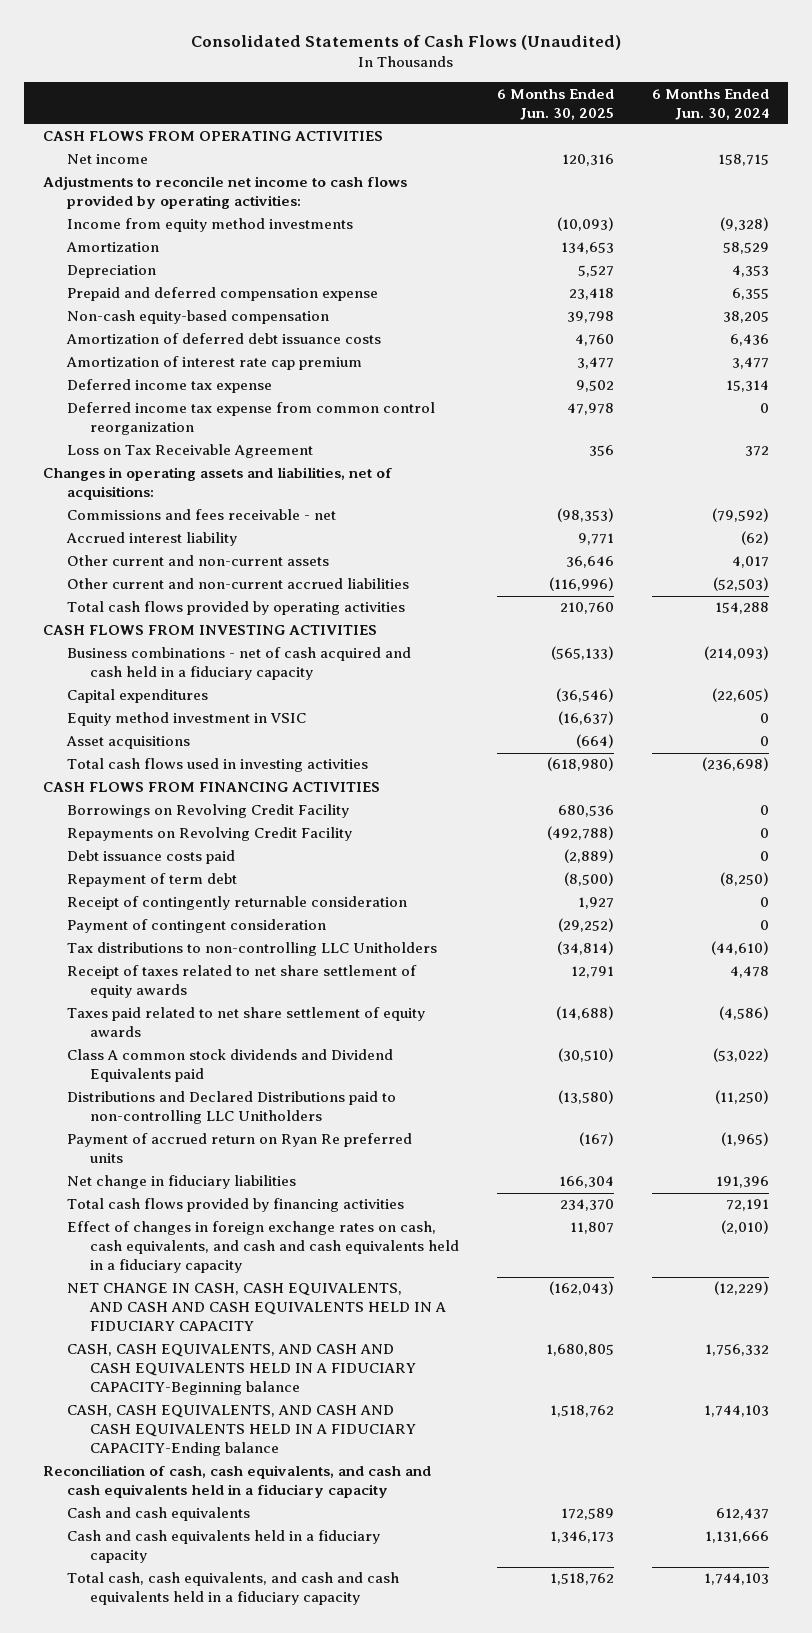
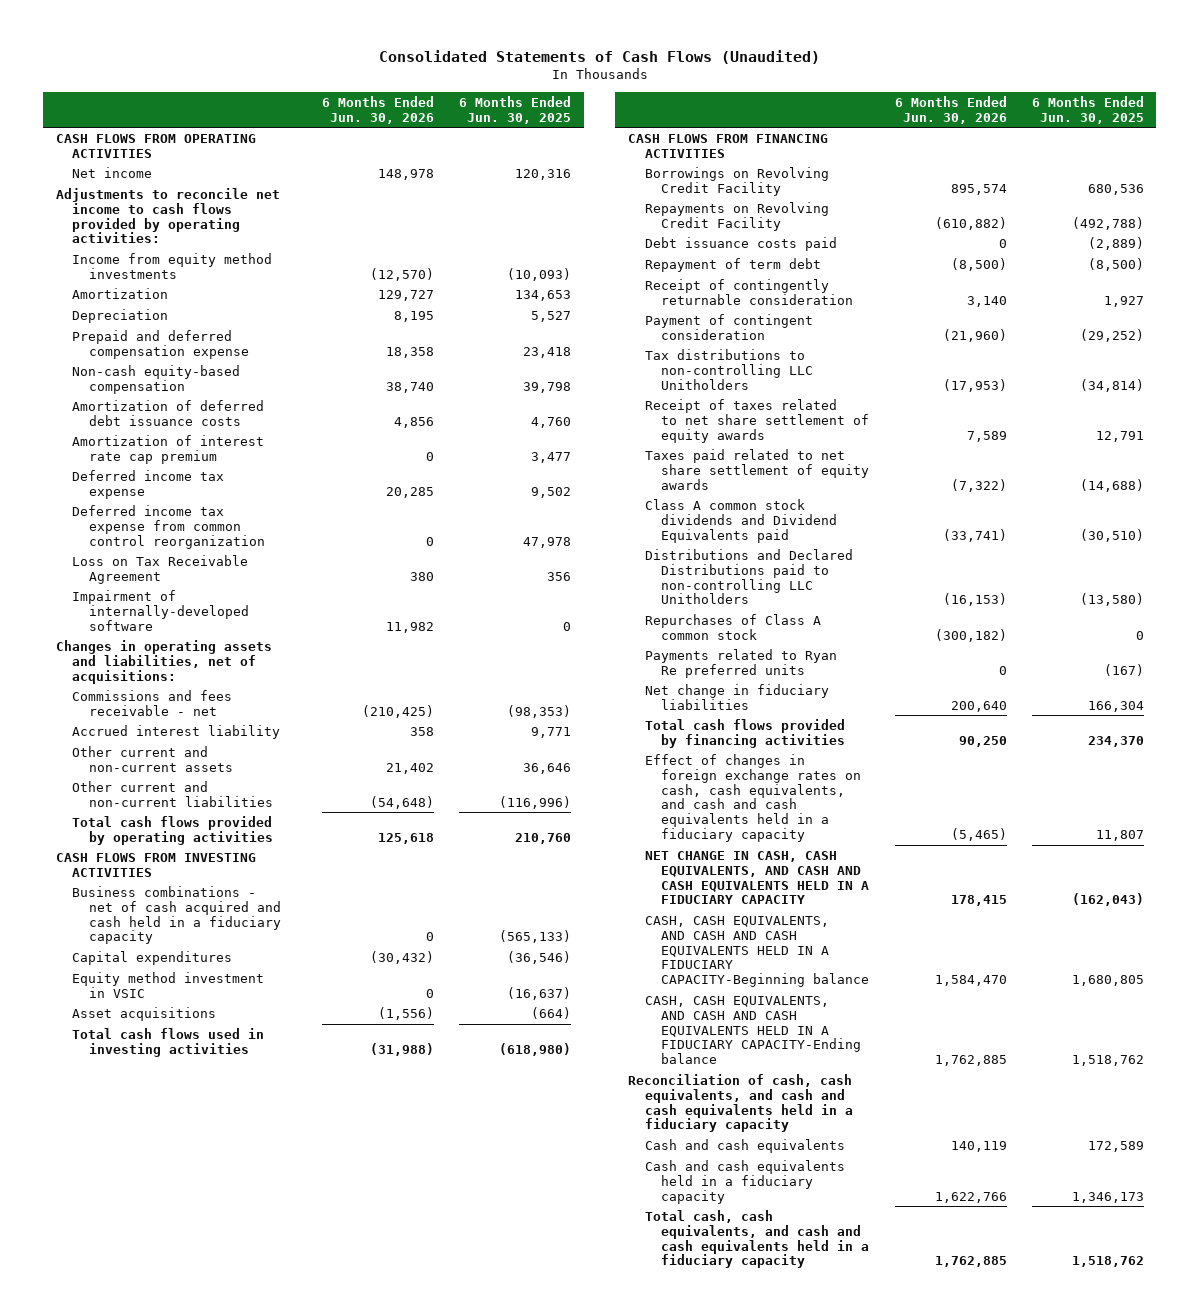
- | 6 Months Ended Jun. 30, 2025 | 6 Months Ended Jun. 30, 2024
+ | 6 Months Ended Jun. 30, 2026 | 6 Months Ended Jun. 30, 2025
+ Impairment of internally-developed software | 11,982 | 0
- Other current and non-current accrued liabilities | (116,996) | (52,503)
+ Other current and non-current liabilities | (54,648) | (116,996)
- Payment of accrued return on Ryan Re preferred units | (167) | (1,965)
+ Repurchases of Class A common stock | (300,182) | 0
+ Payments related to Ryan Re preferred units | 0 | (167)

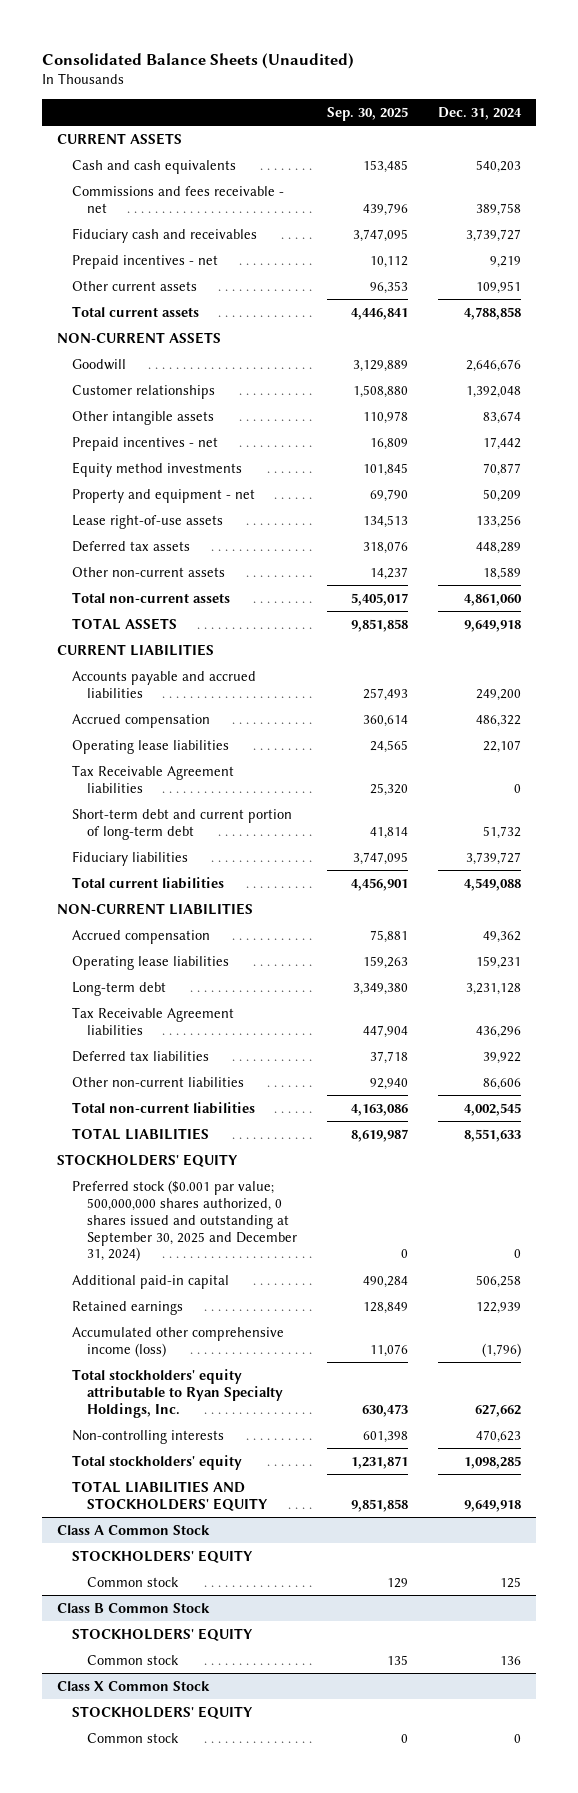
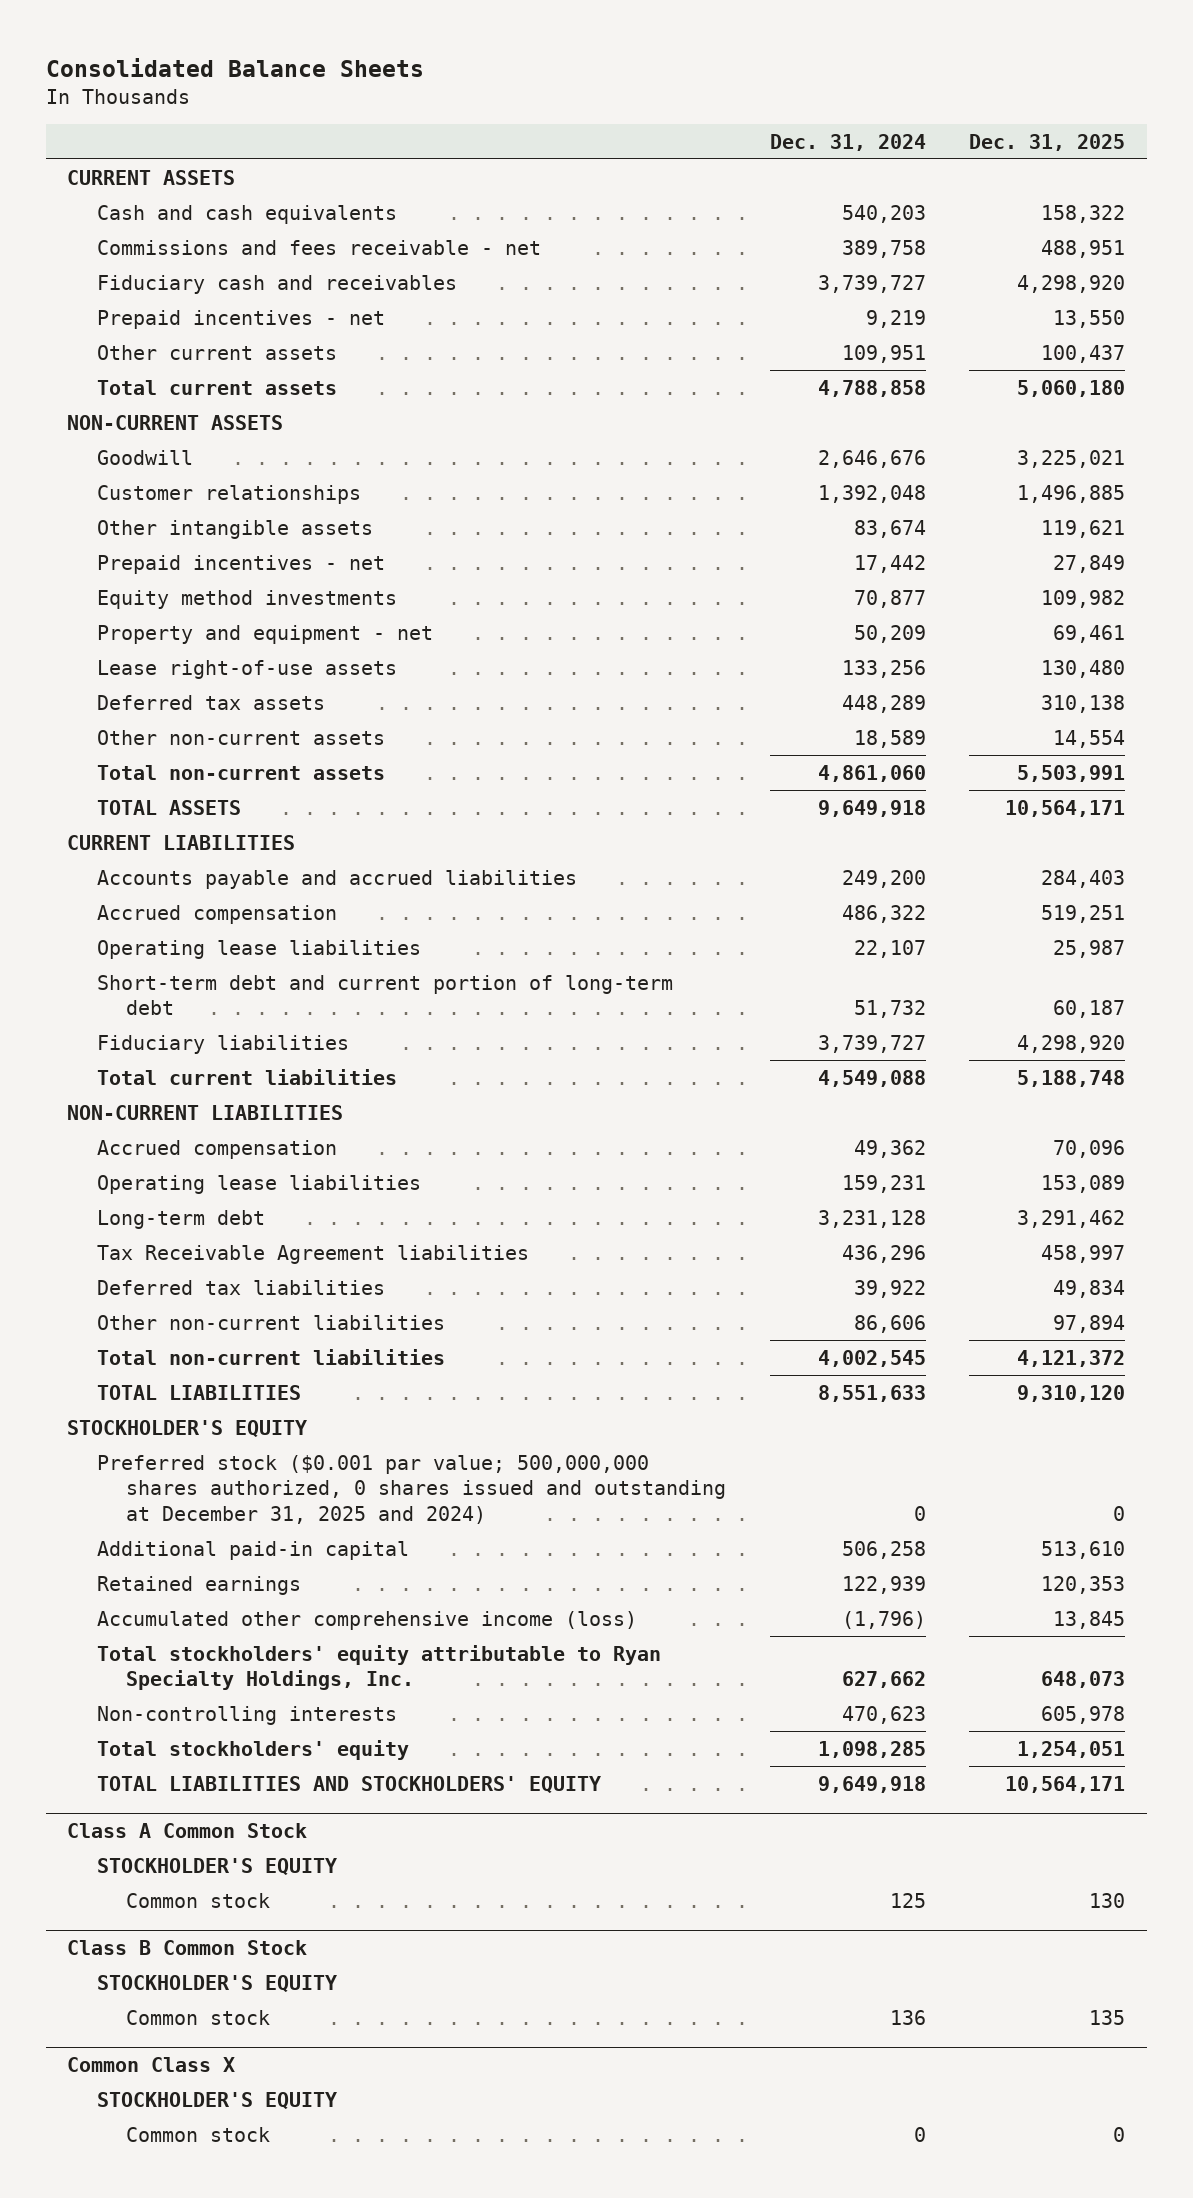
- Consolidated Balance Sheets (Unaudited)
+ Consolidated Balance Sheets
- | Sep. 30, 2025 | Dec. 31, 2024
+ | Dec. 31, 2024 | Dec. 31, 2025
- Tax Receivable Agreement liabilities | 25,320 | 0
- STOCKHOLDERS' EQUITY
- Preferred stock ($0.001 par value; 500,000,000 shares authorized, 0 shares issued and outstanding at September 30, 2025 and December 31, 2024) | 0 | 0
+ STOCKHOLDER'S EQUITY
+ Preferred stock ($0.001 par value; 500,000,000 shares authorized, 0 shares issued and outstanding at December 31, 2025 and 2024) | 0 | 0
@ Class A Common Stock
- STOCKHOLDERS' EQUITY
+ STOCKHOLDER'S EQUITY
@ Class B Common Stock
- STOCKHOLDERS' EQUITY
+ STOCKHOLDER'S EQUITY
- Class X Common Stock
- STOCKHOLDERS' EQUITY
+ Common Class X
+ STOCKHOLDER'S EQUITY

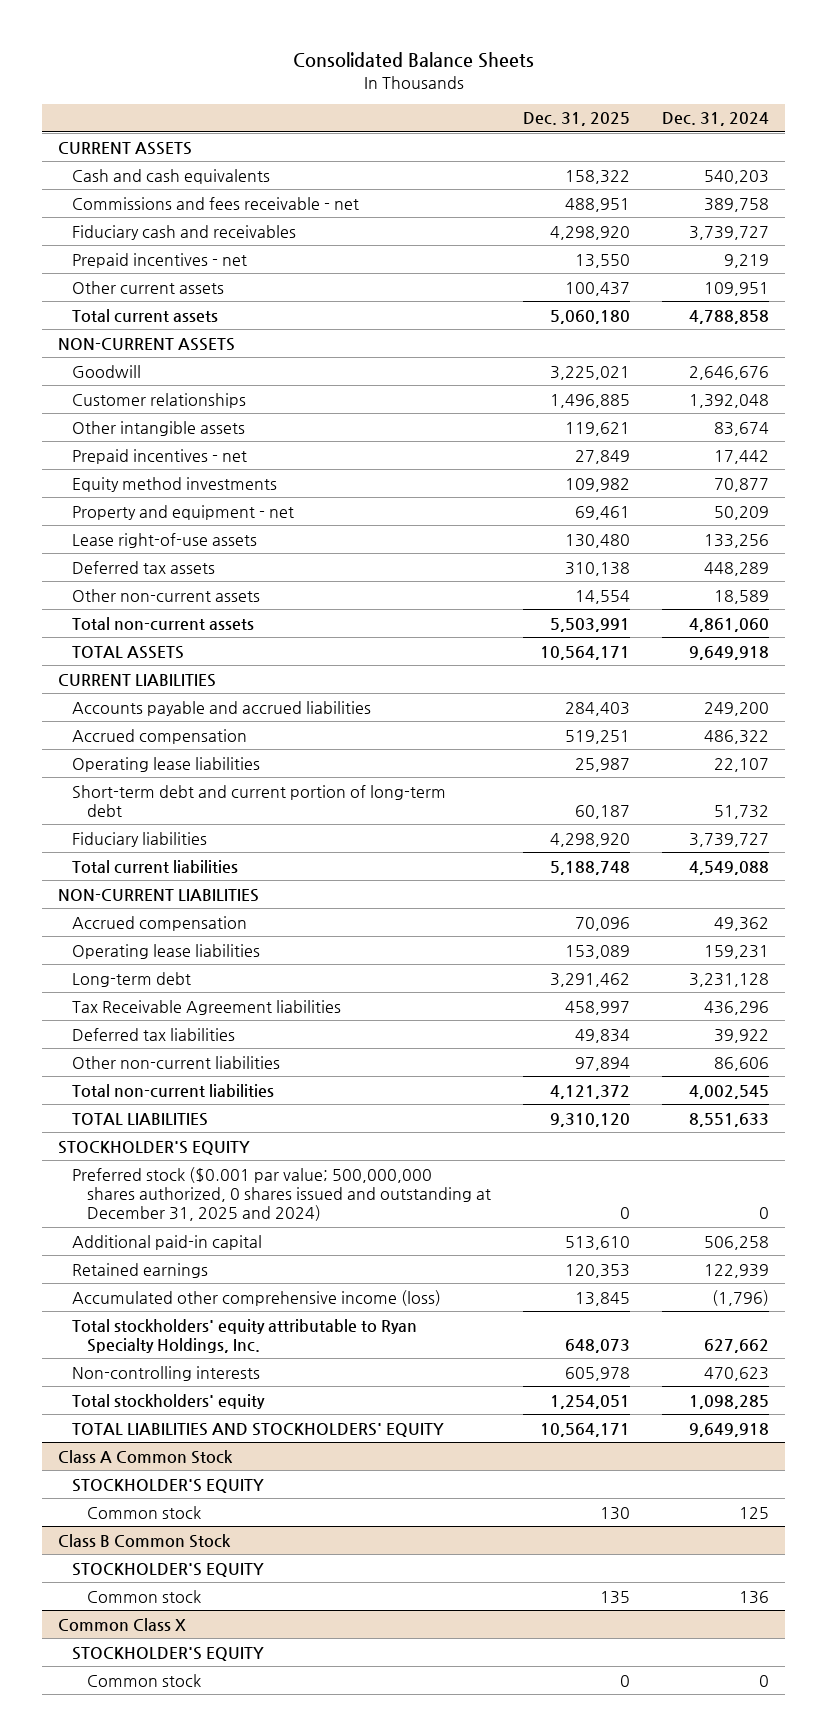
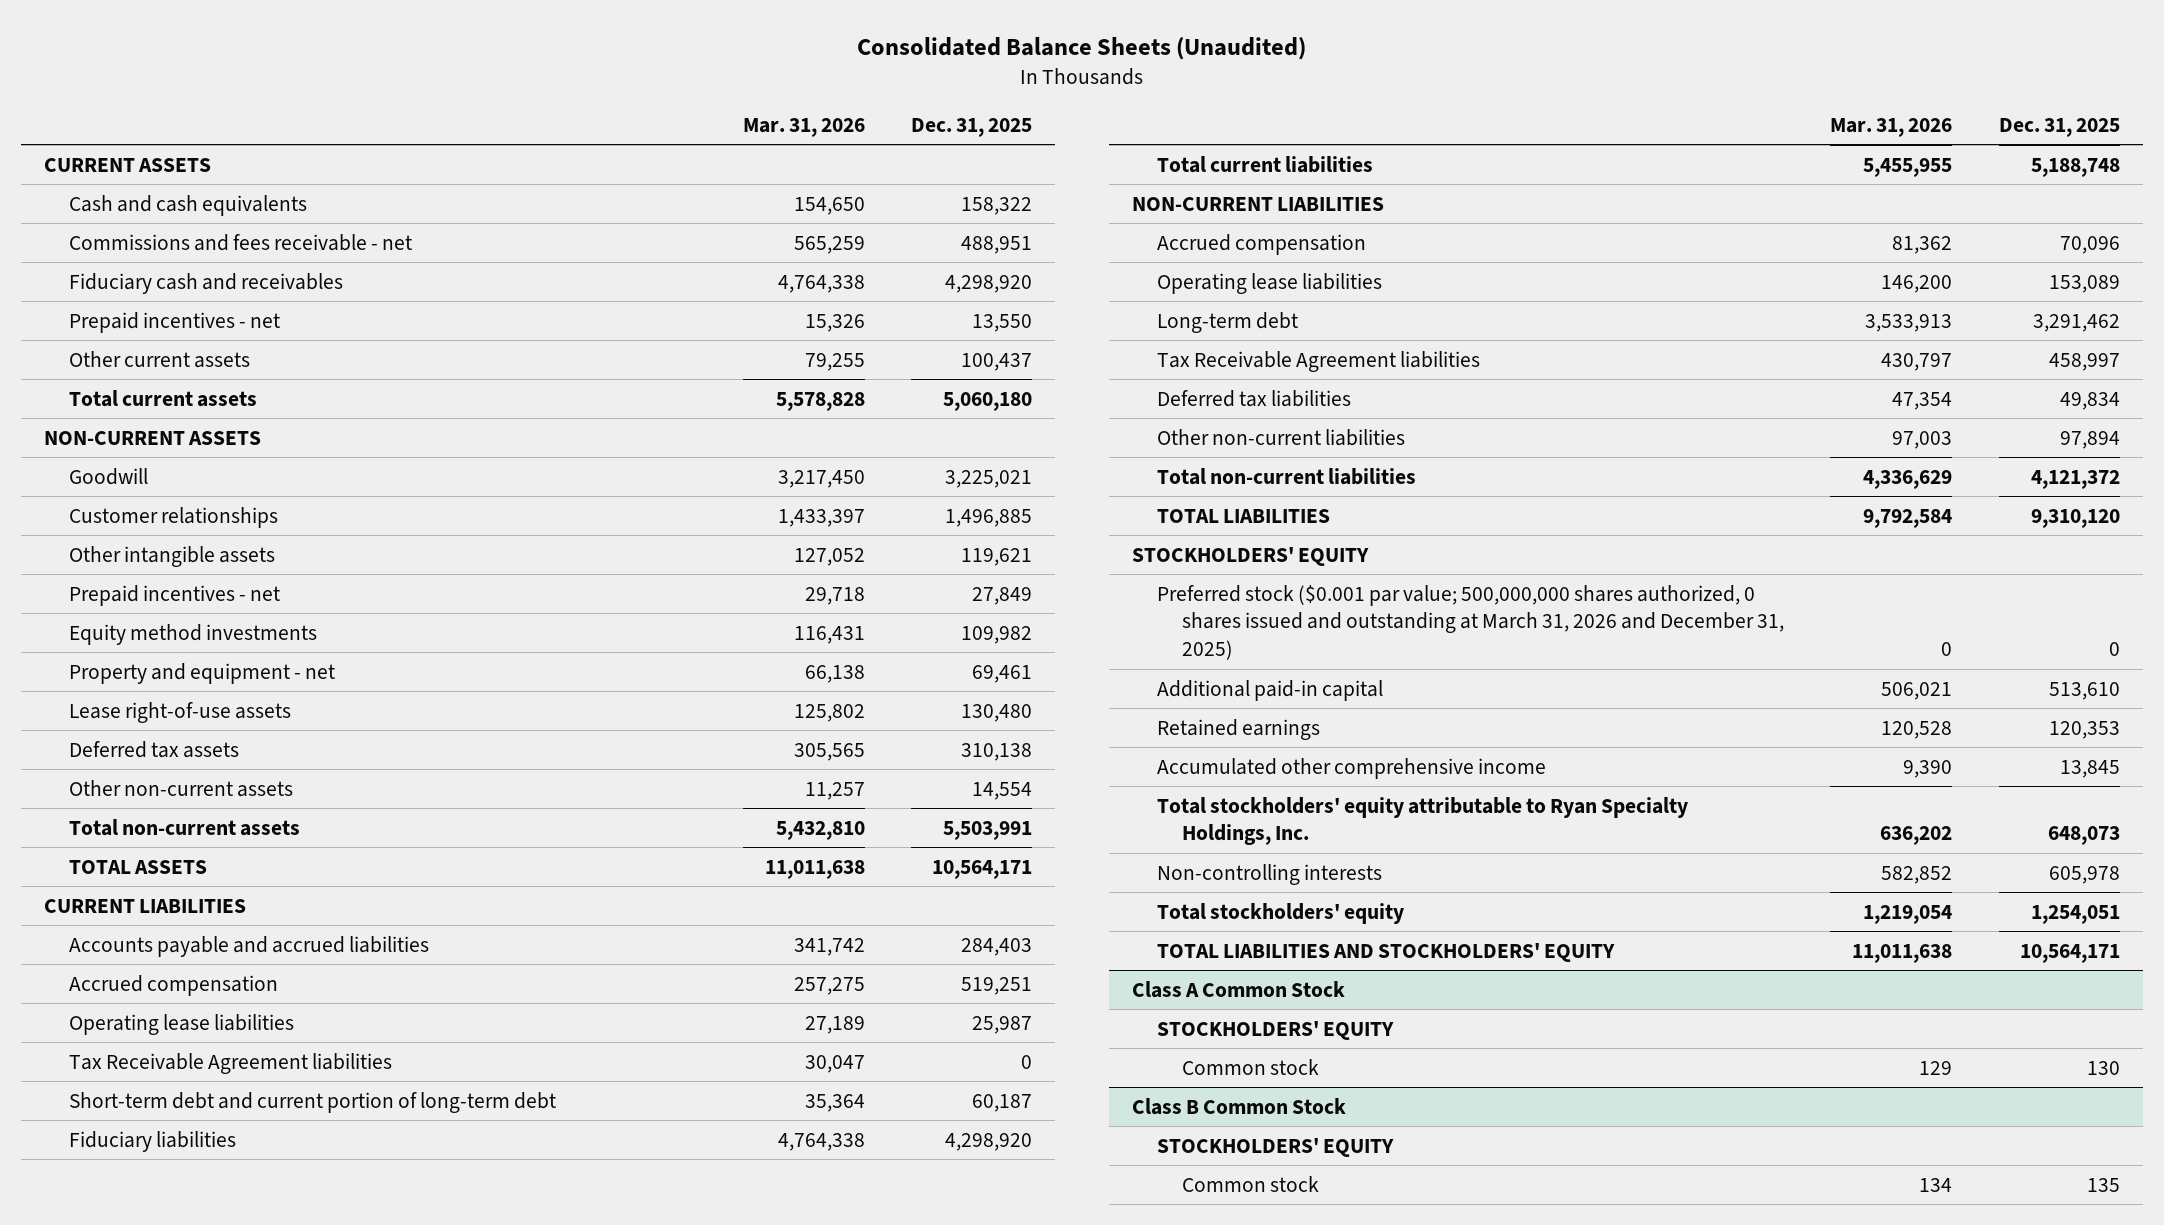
- Consolidated Balance Sheets
+ Consolidated Balance Sheets (Unaudited)
- | Dec. 31, 2025 | Dec. 31, 2024
+ | Mar. 31, 2026 | Dec. 31, 2025
+ Tax Receivable Agreement liabilities | 30,047 | 0
- STOCKHOLDER'S EQUITY
- Preferred stock ($0.001 par value; 500,000,000 shares authorized, 0 shares issued and outstanding at December 31, 2025 and 2024) | 0 | 0
+ STOCKHOLDERS' EQUITY
+ Preferred stock ($0.001 par value; 500,000,000 shares authorized, 0 shares issued and outstanding at March 31, 2026 and December 31, 2025) | 0 | 0
- Accumulated other comprehensive income (loss) | 13,845 | (1,796)
+ Accumulated other comprehensive income | 9,390 | 13,845
@ Class A Common Stock
- STOCKHOLDER'S EQUITY
+ STOCKHOLDERS' EQUITY
@ Class B Common Stock
- STOCKHOLDER'S EQUITY
+ STOCKHOLDERS' EQUITY
- Common Class X
- STOCKHOLDER'S EQUITY
- Common stock | 0 | 0

